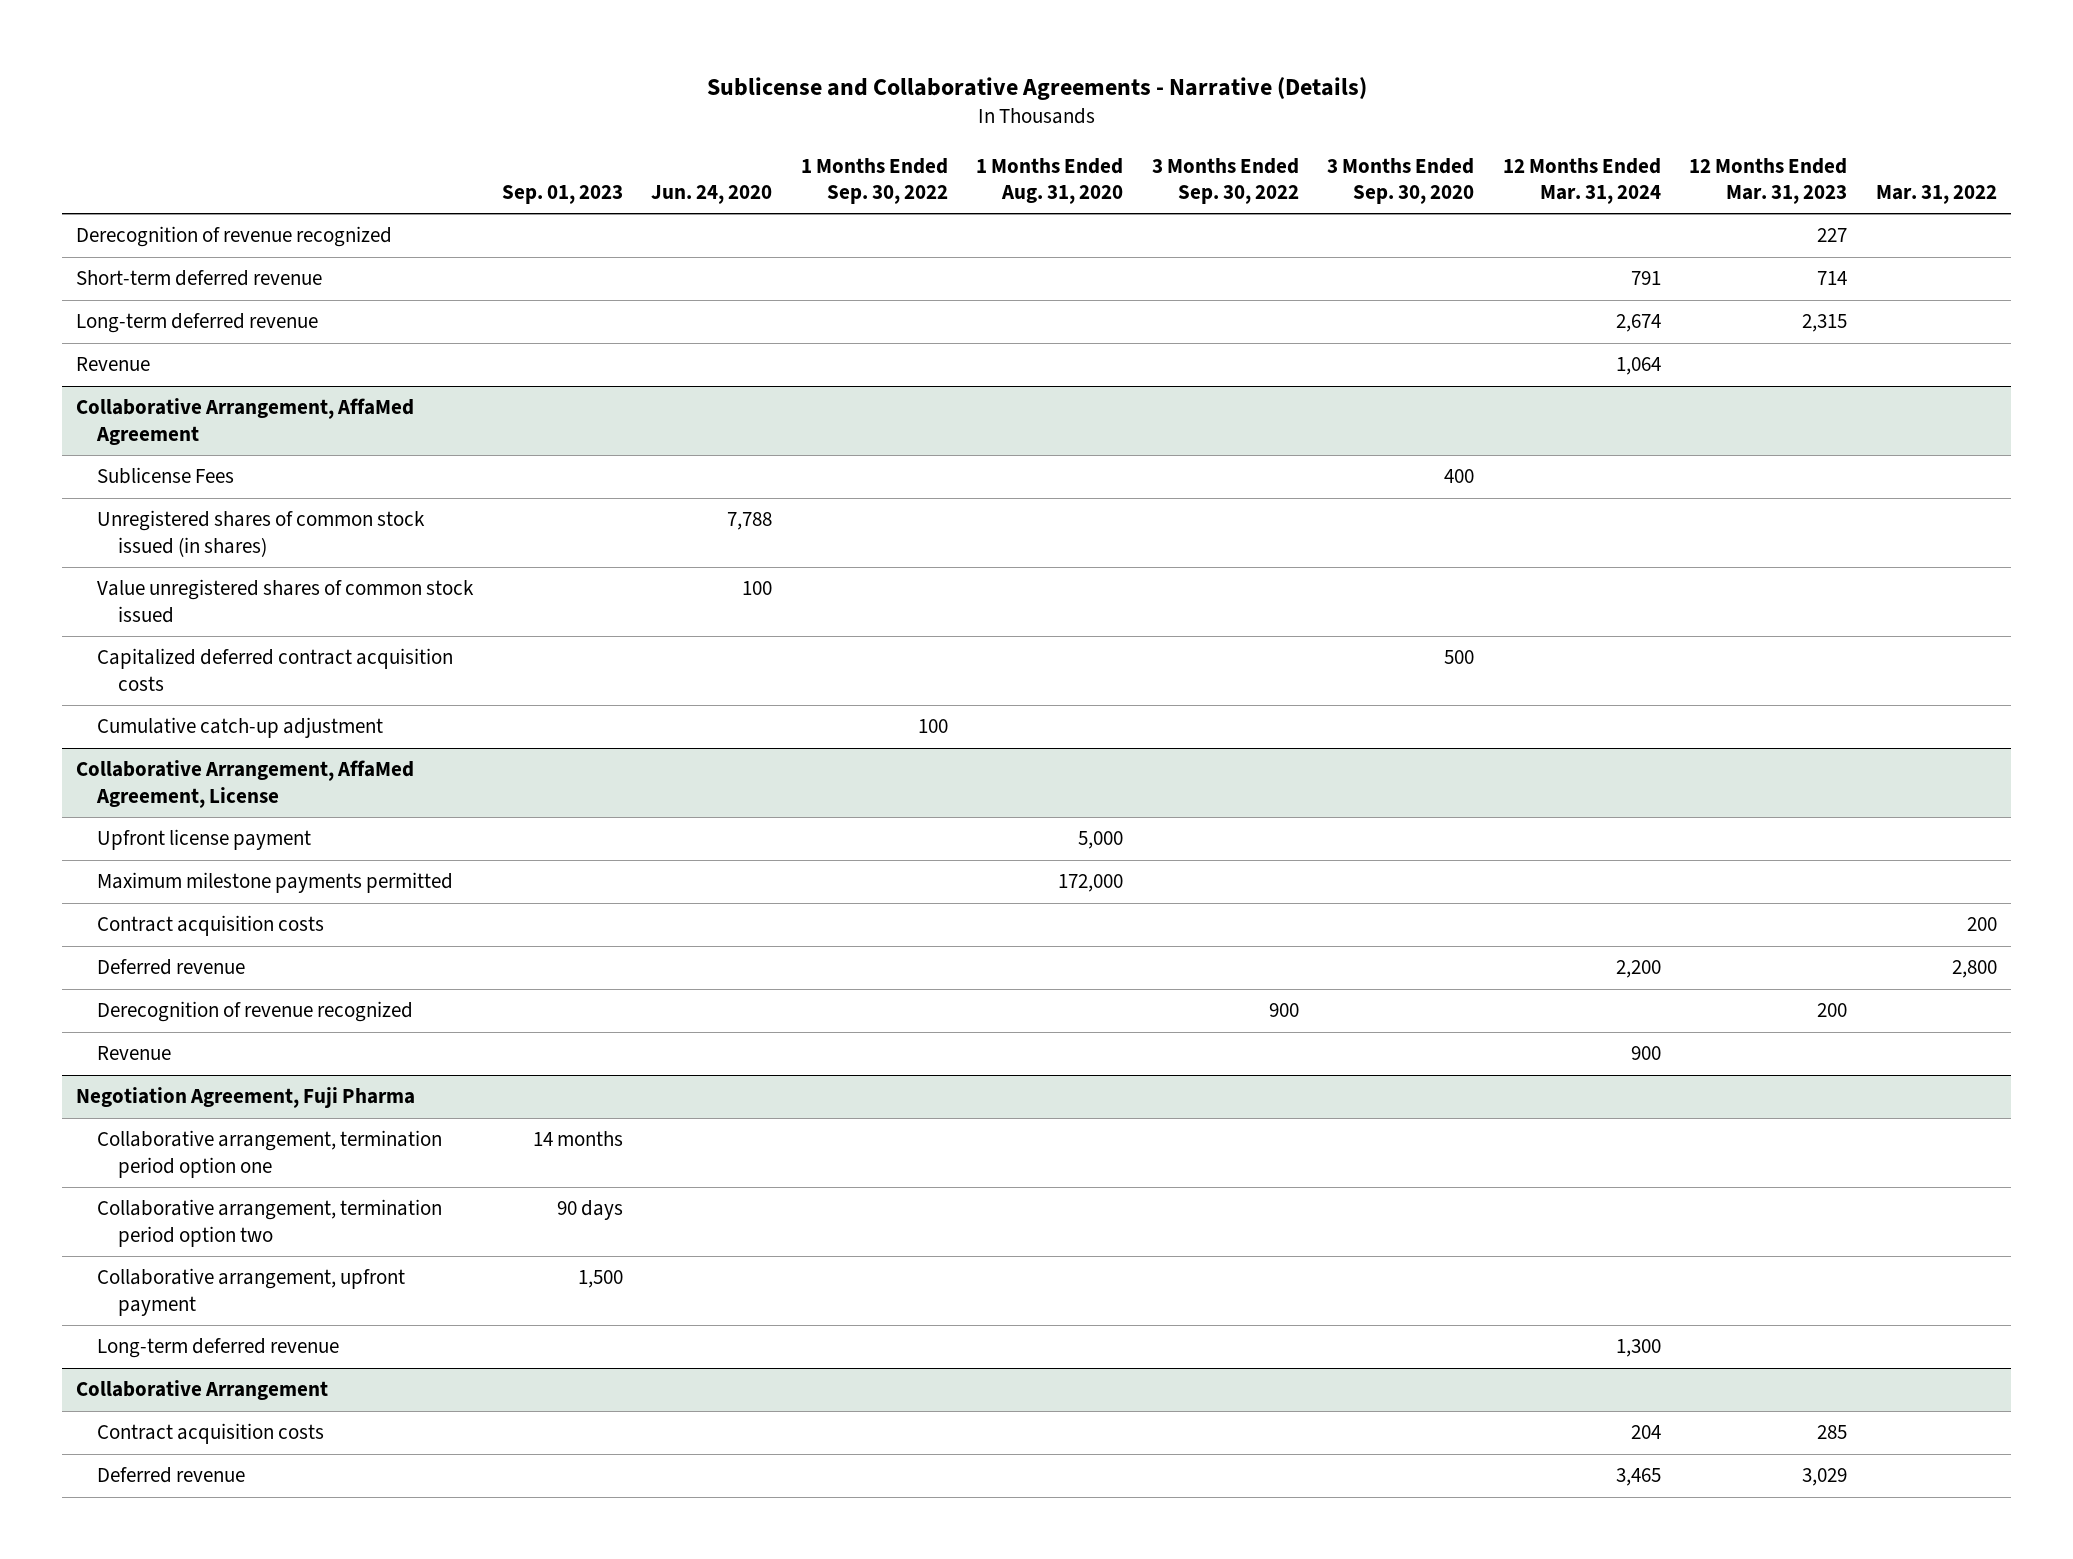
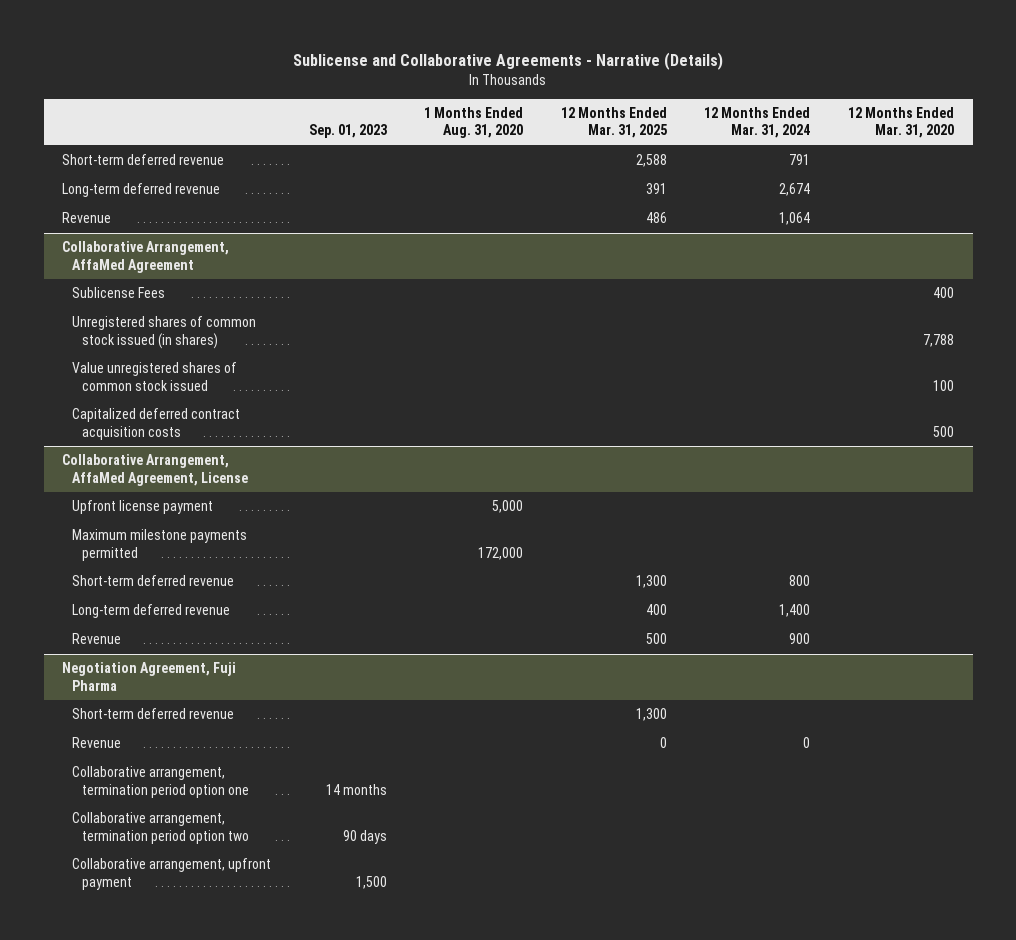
- | Sep. 01, 2023 | Jun. 24, 2020 | 1 Months Ended Sep. 30, 2022 | 1 Months Ended Aug. 31, 2020 | 3 Months Ended Sep. 30, 2022 | 3 Months Ended Sep. 30, 2020 | 12 Months Ended Mar. 31, 2024 | 12 Months Ended Mar. 31, 2023 | Mar. 31, 2022
+ | Sep. 01, 2023 | 1 Months Ended Aug. 31, 2020 | 12 Months Ended Mar. 31, 2025 | 12 Months Ended Mar. 31, 2024 | 12 Months Ended Mar. 31, 2020
- Derecognition of revenue recognized | | | | | | | | 227 |
@ Collaborative Arrangement, AffaMed Agreement
- Cumulative catch-up adjustment | | | 100 | | | | | |
@ Collaborative Arrangement, AffaMed Agreement, License
- Contract acquisition costs | | | | | | | | | 200
- Deferred revenue | | | | | | | 2,200 | | 2,800
- Derecognition of revenue recognized | | | | | 900 | | | 200 |
+ Short-term deferred revenue | | | 1,300 | 800 |
+ Long-term deferred revenue | | | 400 | 1,400 |
@ Negotiation Agreement, Fuji Pharma
+ Short-term deferred revenue | | | 1,300 | |
+ Revenue | | | 0 | 0 |
- Long-term deferred revenue | | | | | | | 1,300 | |
- Collaborative Arrangement
- Contract acquisition costs | | | | | | | 204 | 285 |
- Deferred revenue | | | | | | | 3,465 | 3,029 |

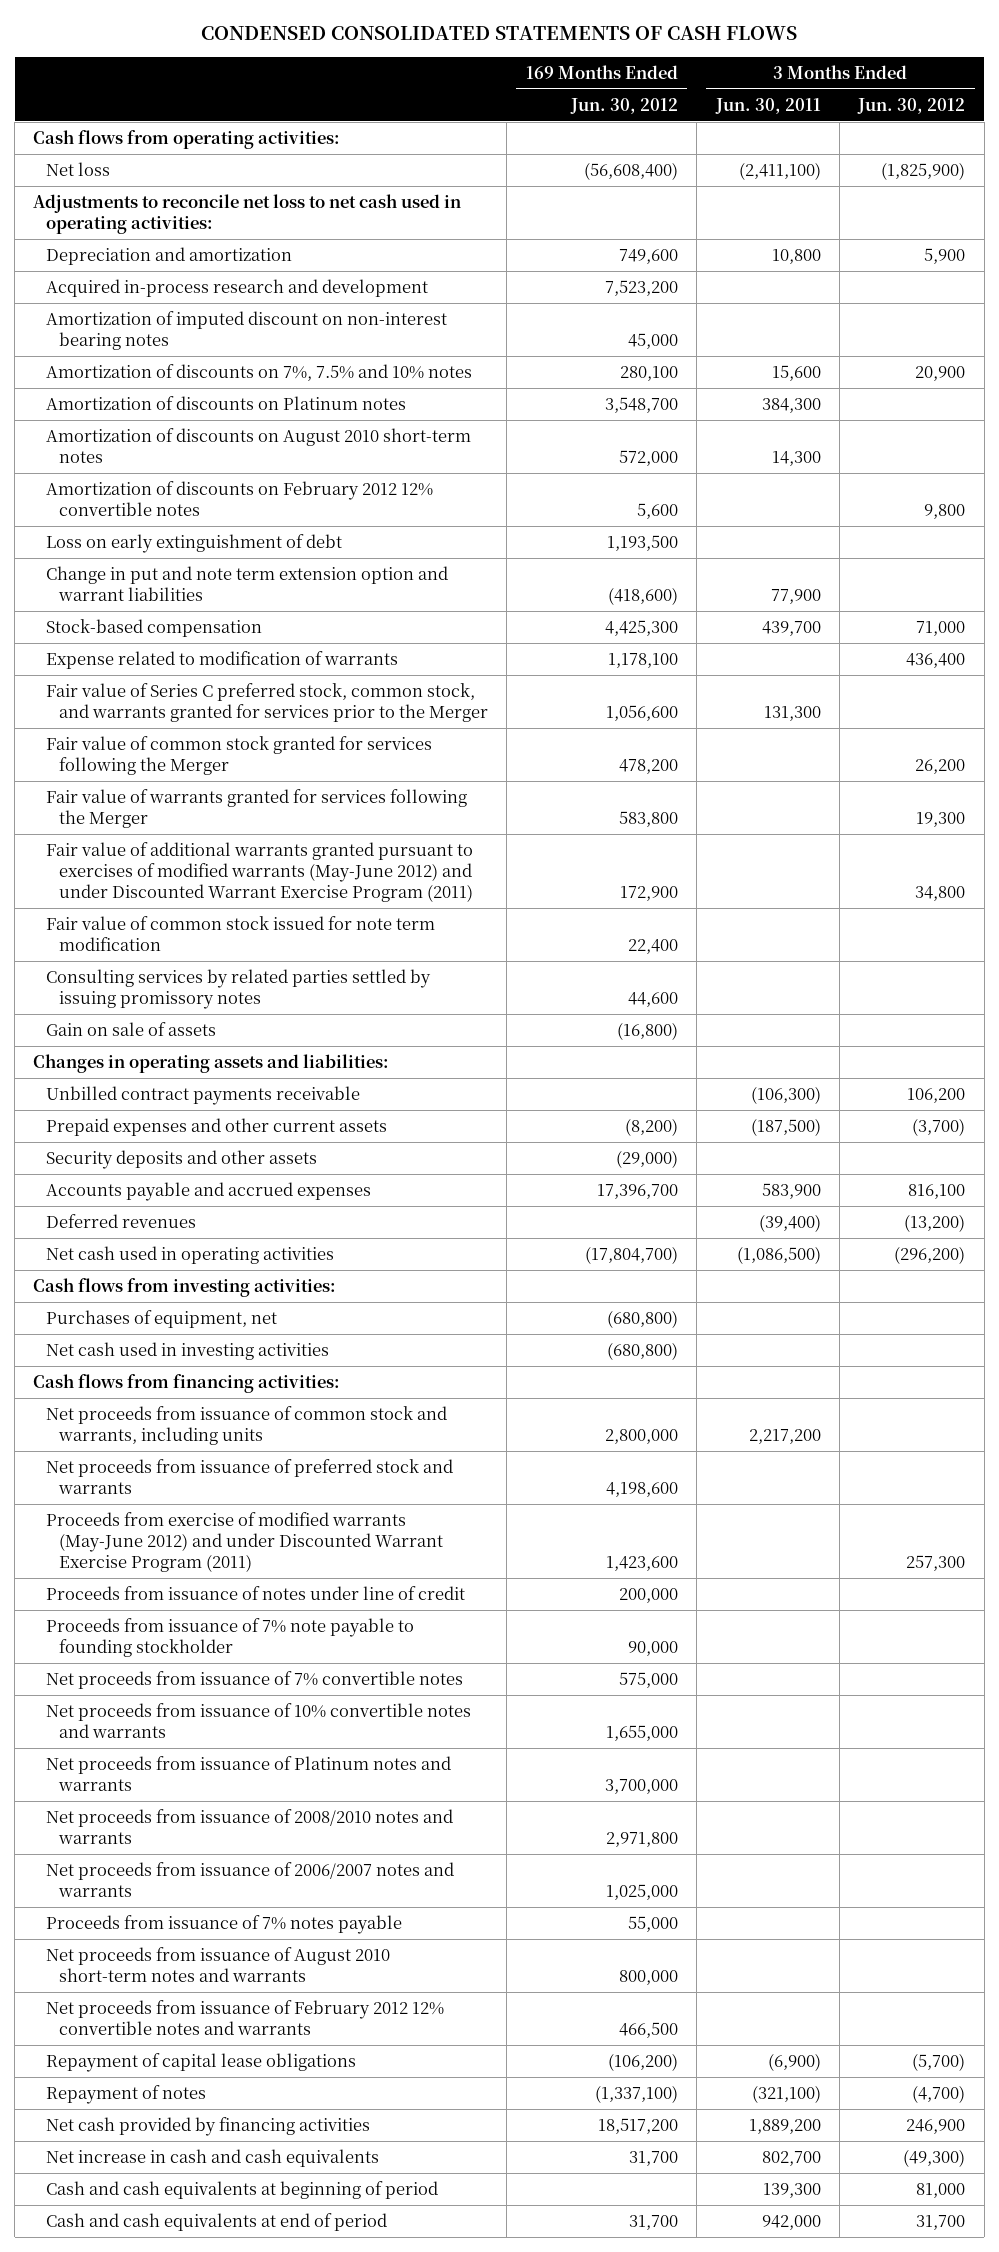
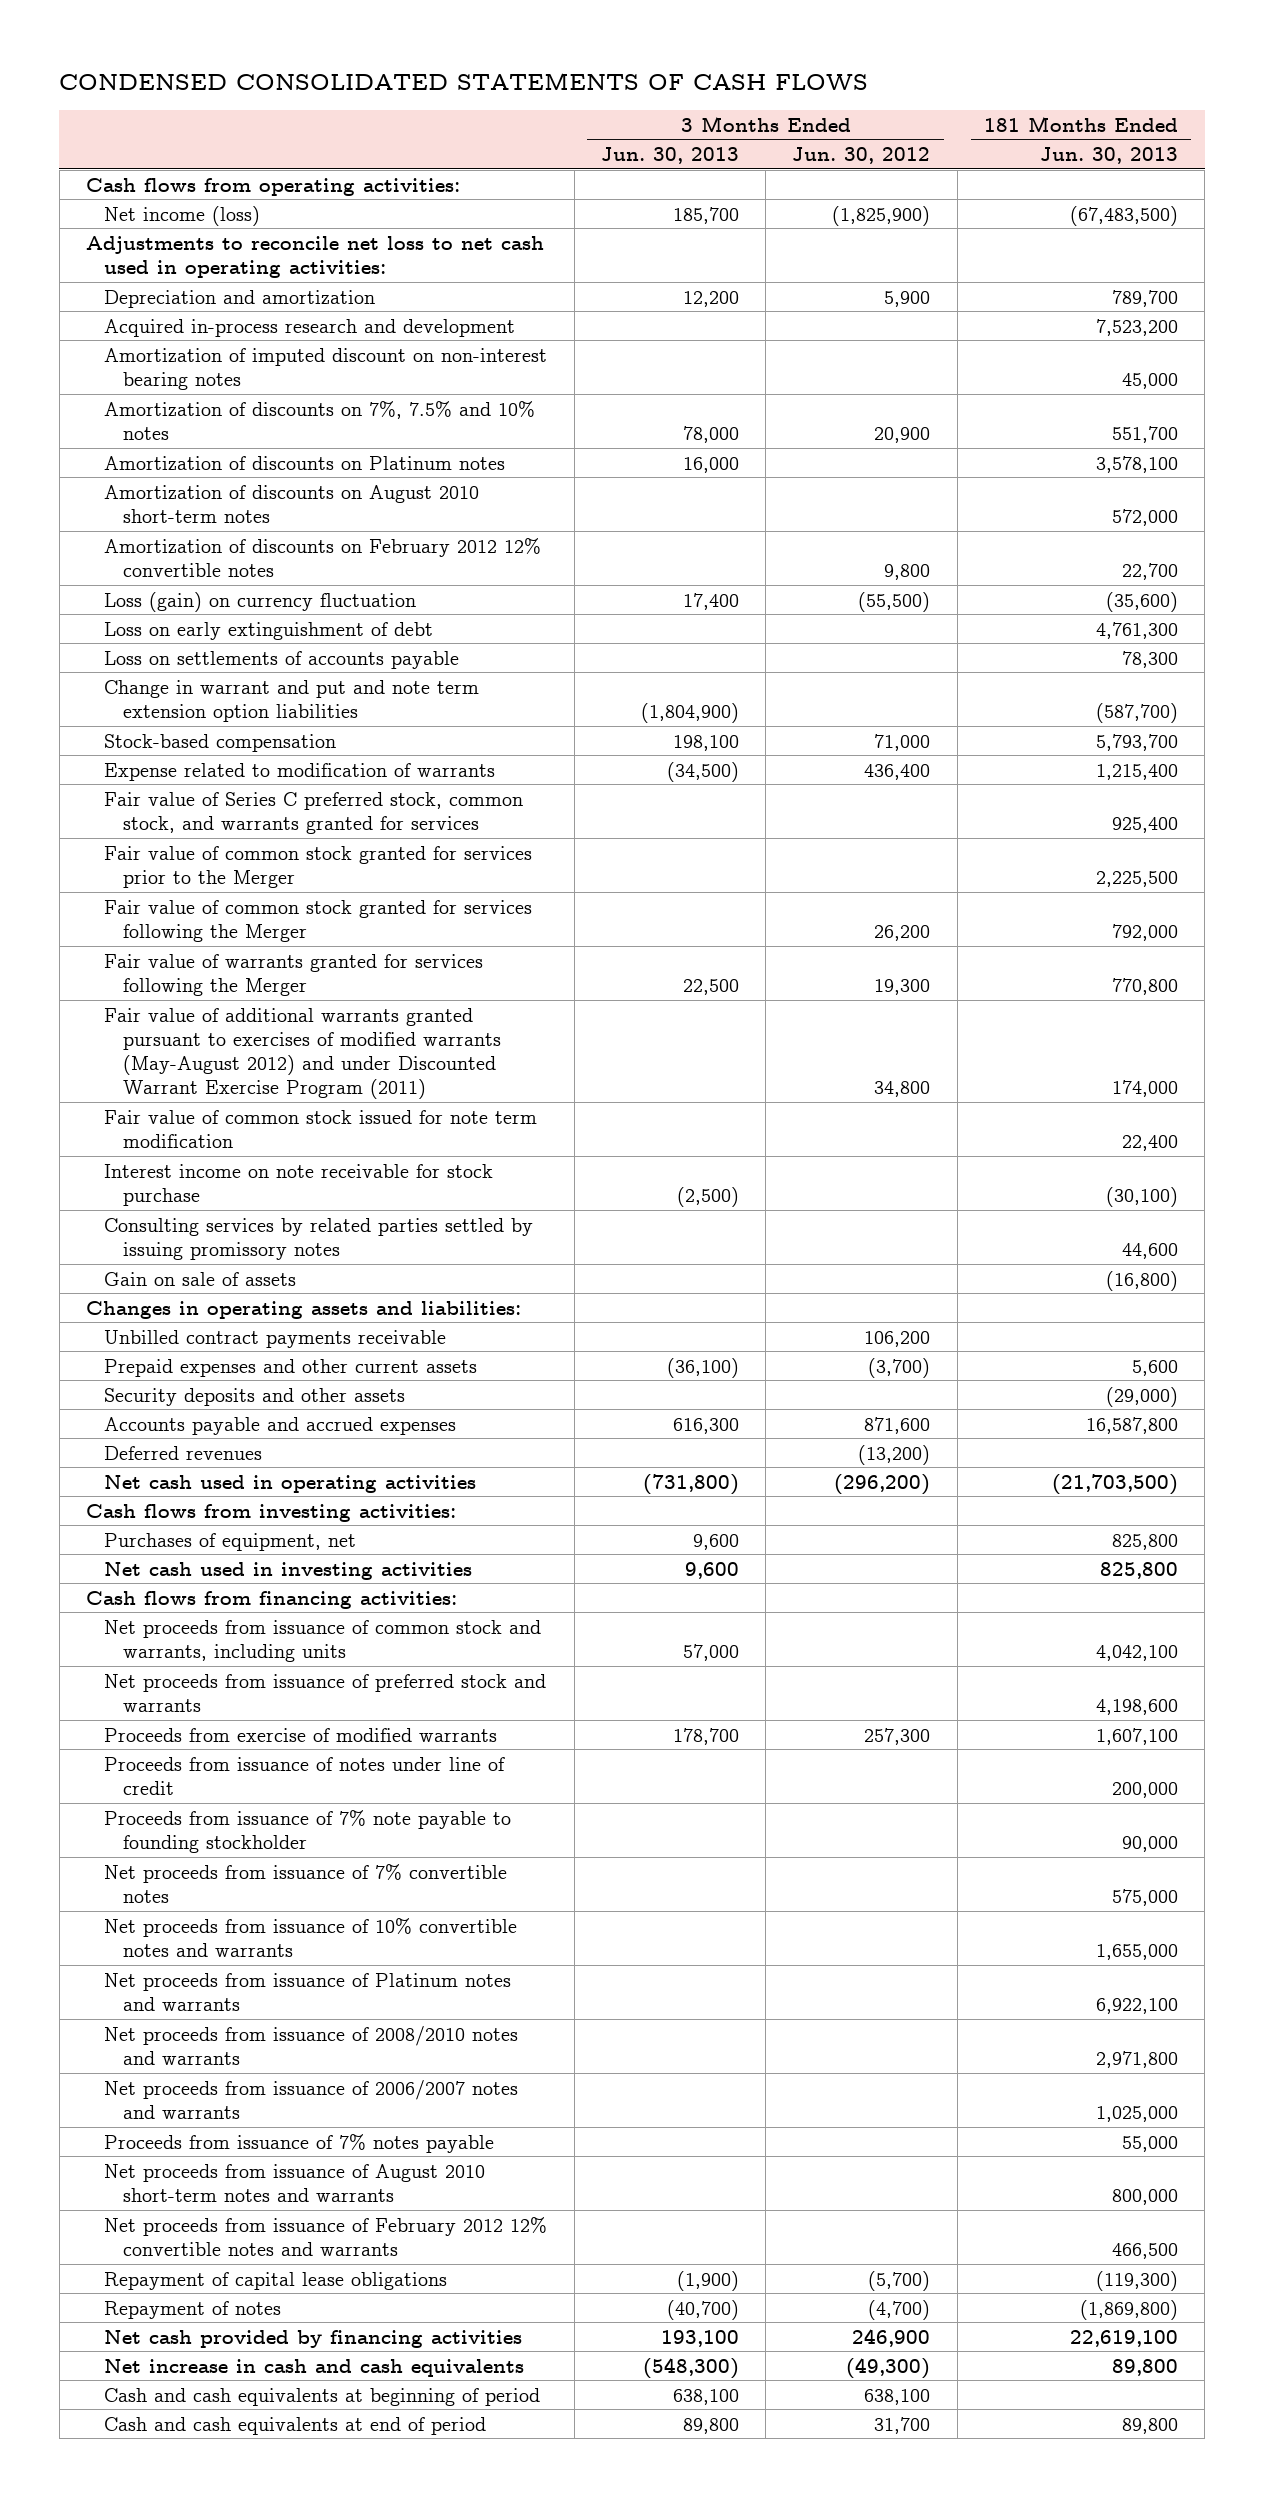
- | 169 Months Ended Jun. 30, 2012 | 3 Months Ended Jun. 30, 2011 | 3 Months Ended Jun. 30, 2012
+ | 3 Months Ended Jun. 30, 2013 | 3 Months Ended Jun. 30, 2012 | 181 Months Ended Jun. 30, 2013
- Net loss | (56,608,400) | (2,411,100) | (1,825,900)
+ Net income (loss) | 185,700 | (1,825,900) | (67,483,500)
+ Loss (gain) on currency fluctuation | 17,400 | (55,500) | (35,600)
- Change in put and note term extension option and warrant liabilities | (418,600) | 77,900 |
+ Loss on settlements of accounts payable | | | 78,300
+ Change in warrant and put and note term extension option liabilities | (1,804,900) | | (587,700)
- Fair value of Series C preferred stock, common stock, and warrants granted for services prior to the Merger | 1,056,600 | 131,300 |
+ Fair value of Series C preferred stock, common stock, and warrants granted for services | | | 925,400
+ Fair value of common stock granted for services prior to the Merger | | | 2,225,500
- Fair value of additional warrants granted pursuant to exercises of modified warrants (May-June 2012) and under Discounted Warrant Exercise Program (2011) | 172,900 | | 34,800
+ Fair value of additional warrants granted pursuant to exercises of modified warrants (May-August 2012) and under Discounted Warrant Exercise Program (2011) | | 34,800 | 174,000
+ Interest income on note receivable for stock purchase | (2,500) | | (30,100)
- Accounts payable and accrued expenses | 17,396,700 | 583,900 | 816,100
+ Accounts payable and accrued expenses | 616,300 | 871,600 | 16,587,800
- Proceeds from exercise of modified warrants (May-June 2012) and under Discounted Warrant Exercise Program (2011) | 1,423,600 | | 257,300
+ Proceeds from exercise of modified warrants | 178,700 | 257,300 | 1,607,100
- Cash and cash equivalents at beginning of period | | 139,300 | 81,000
+ Cash and cash equivalents at beginning of period | 638,100 | 638,100 |

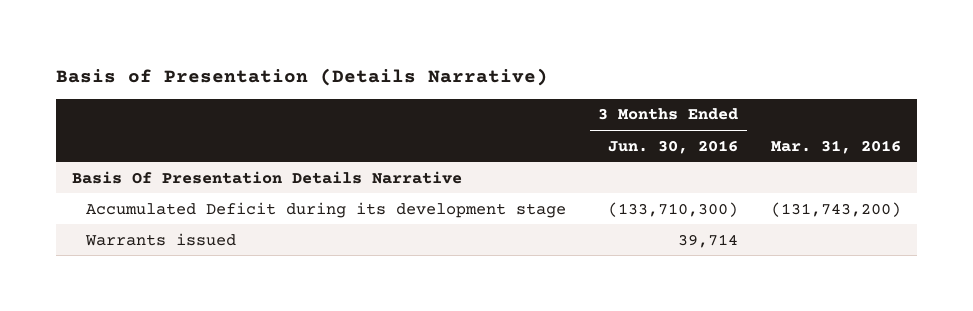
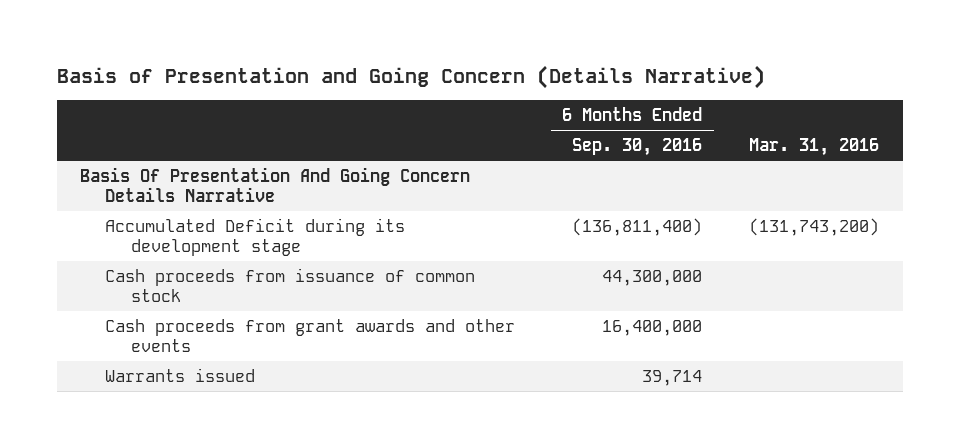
- Basis of Presentation (Details Narrative)
+ Basis of Presentation and Going Concern (Details Narrative)
- | 3 Months Ended Jun. 30, 2016 | Mar. 31, 2016
+ | 6 Months Ended Sep. 30, 2016 | Mar. 31, 2016
- Basis Of Presentation Details Narrative
+ Basis Of Presentation And Going Concern Details Narrative
+ Cash proceeds from issuance of common stock | 44,300,000 |
+ Cash proceeds from grant awards and other events | 16,400,000 |

